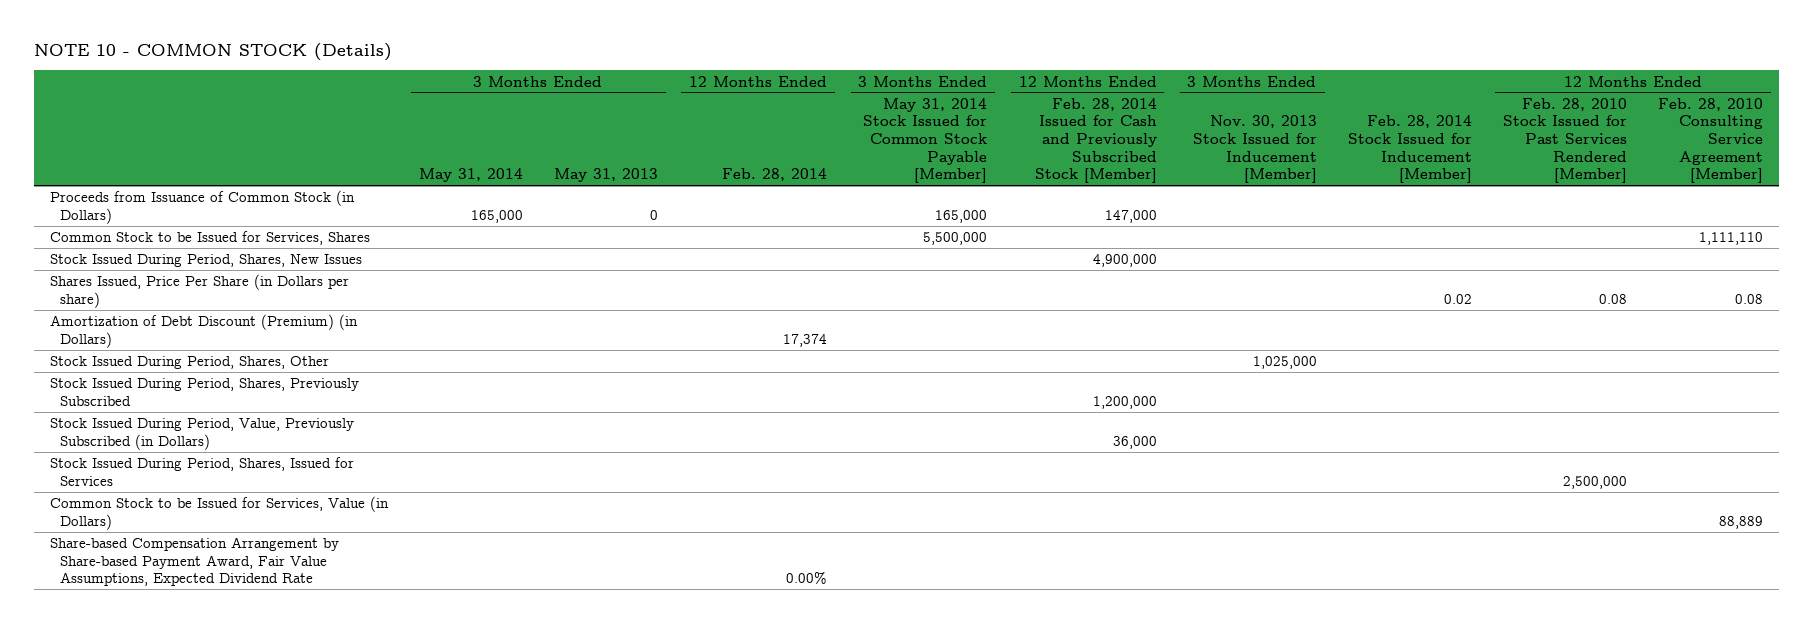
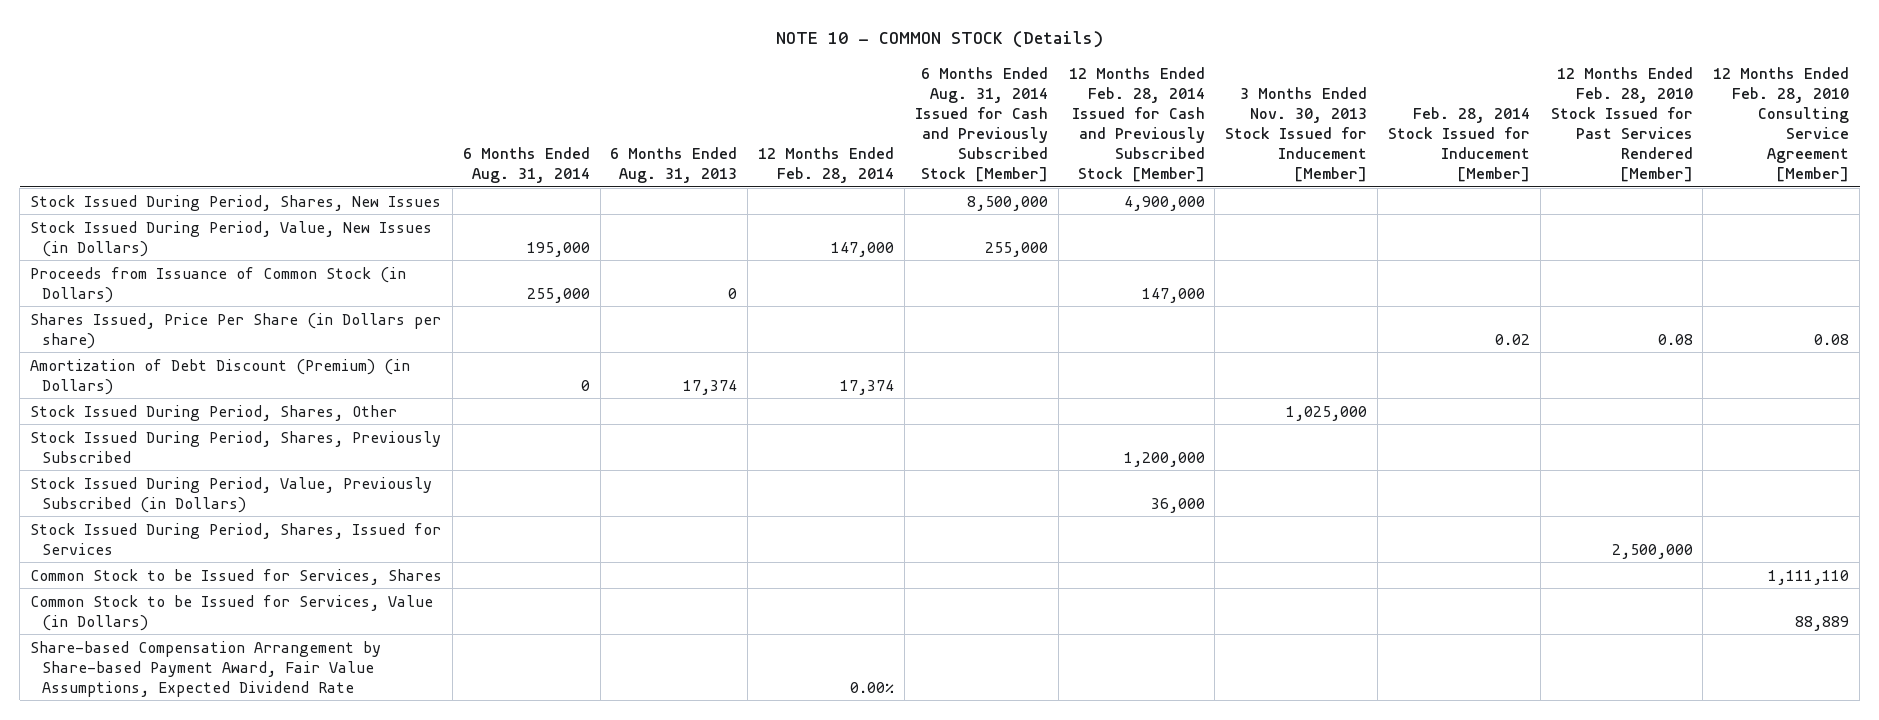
- | 3 Months Ended May 31, 2014 | 3 Months Ended May 31, 2013 | 12 Months Ended Feb. 28, 2014 | 3 Months Ended May 31, 2014 Stock Issued for Common Stock Payable [Member] | 12 Months Ended Feb. 28, 2014 Issued for Cash and Previously Subscribed Stock [Member] | 3 Months Ended Nov. 30, 2013 Stock Issued for Inducement [Member] | Feb. 28, 2014 Stock Issued for Inducement [Member] | 12 Months Ended Feb. 28, 2010 Stock Issued for Past Services Rendered [Member] | 12 Months Ended Feb. 28, 2010 Consulting Service Agreement [Member]
+ | 6 Months Ended Aug. 31, 2014 | 6 Months Ended Aug. 31, 2013 | 12 Months Ended Feb. 28, 2014 | 6 Months Ended Aug. 31, 2014 Issued for Cash and Previously Subscribed Stock [Member] | 12 Months Ended Feb. 28, 2014 Issued for Cash and Previously Subscribed Stock [Member] | 3 Months Ended Nov. 30, 2013 Stock Issued for Inducement [Member] | Feb. 28, 2014 Stock Issued for Inducement [Member] | 12 Months Ended Feb. 28, 2010 Stock Issued for Past Services Rendered [Member] | 12 Months Ended Feb. 28, 2010 Consulting Service Agreement [Member]
+ Stock Issued During Period, Value, New Issues (in Dollars) | 195,000 | | 147,000 | 255,000 | | | | |
moved down: Proceeds from Issuance of Common Stock (in Dollars) | 255,000 | 0 | | | 147,000 | | | |
moved down: Common Stock to be Issued for Services, Shares | | | | | | | | | 1,111,110

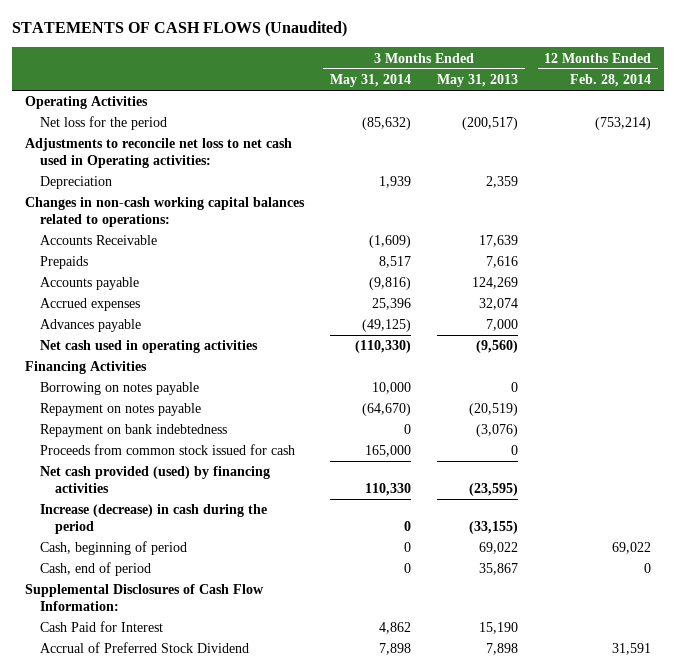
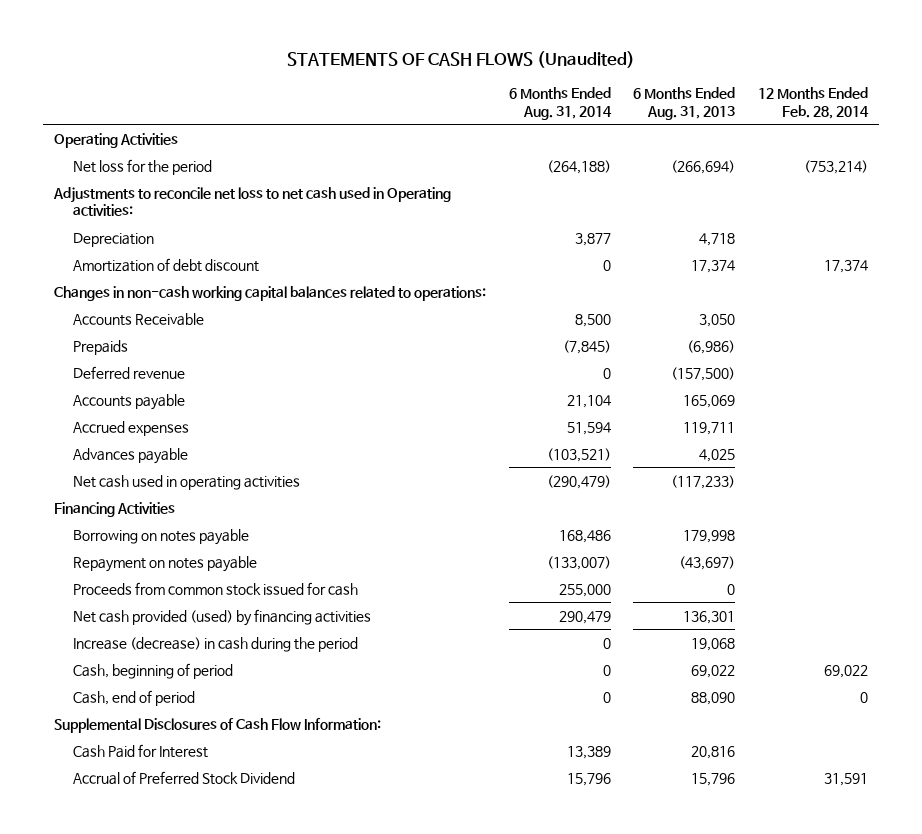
- | 3 Months Ended May 31, 2014 | 3 Months Ended May 31, 2013 | 12 Months Ended Feb. 28, 2014
+ | 6 Months Ended Aug. 31, 2014 | 6 Months Ended Aug. 31, 2013 | 12 Months Ended Feb. 28, 2014
+ Amortization of debt discount | 0 | 17,374 | 17,374
+ Deferred revenue | 0 | (157,500) |
- Repayment on bank indebtedness | 0 | (3,076) |

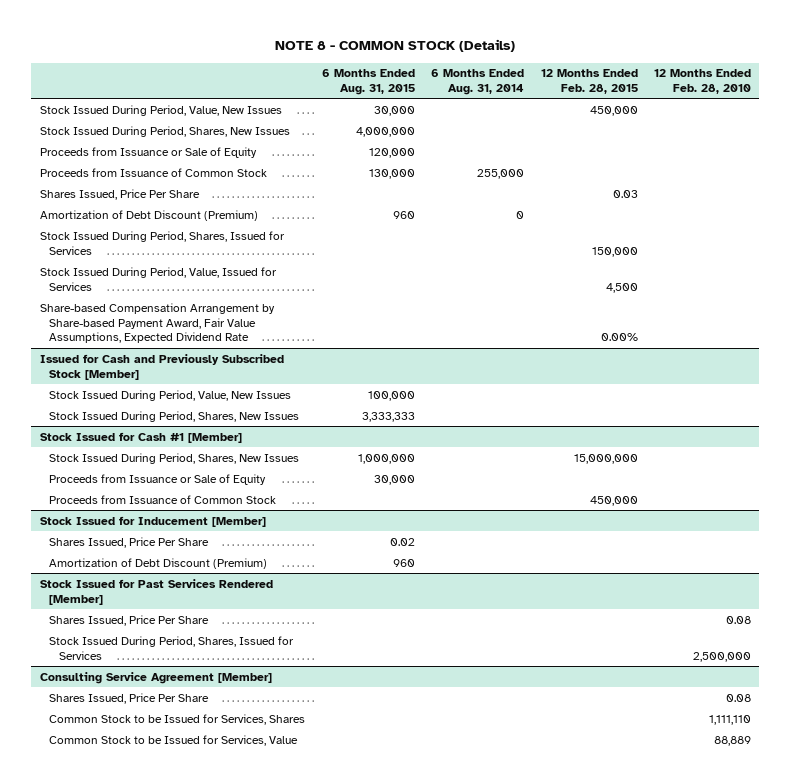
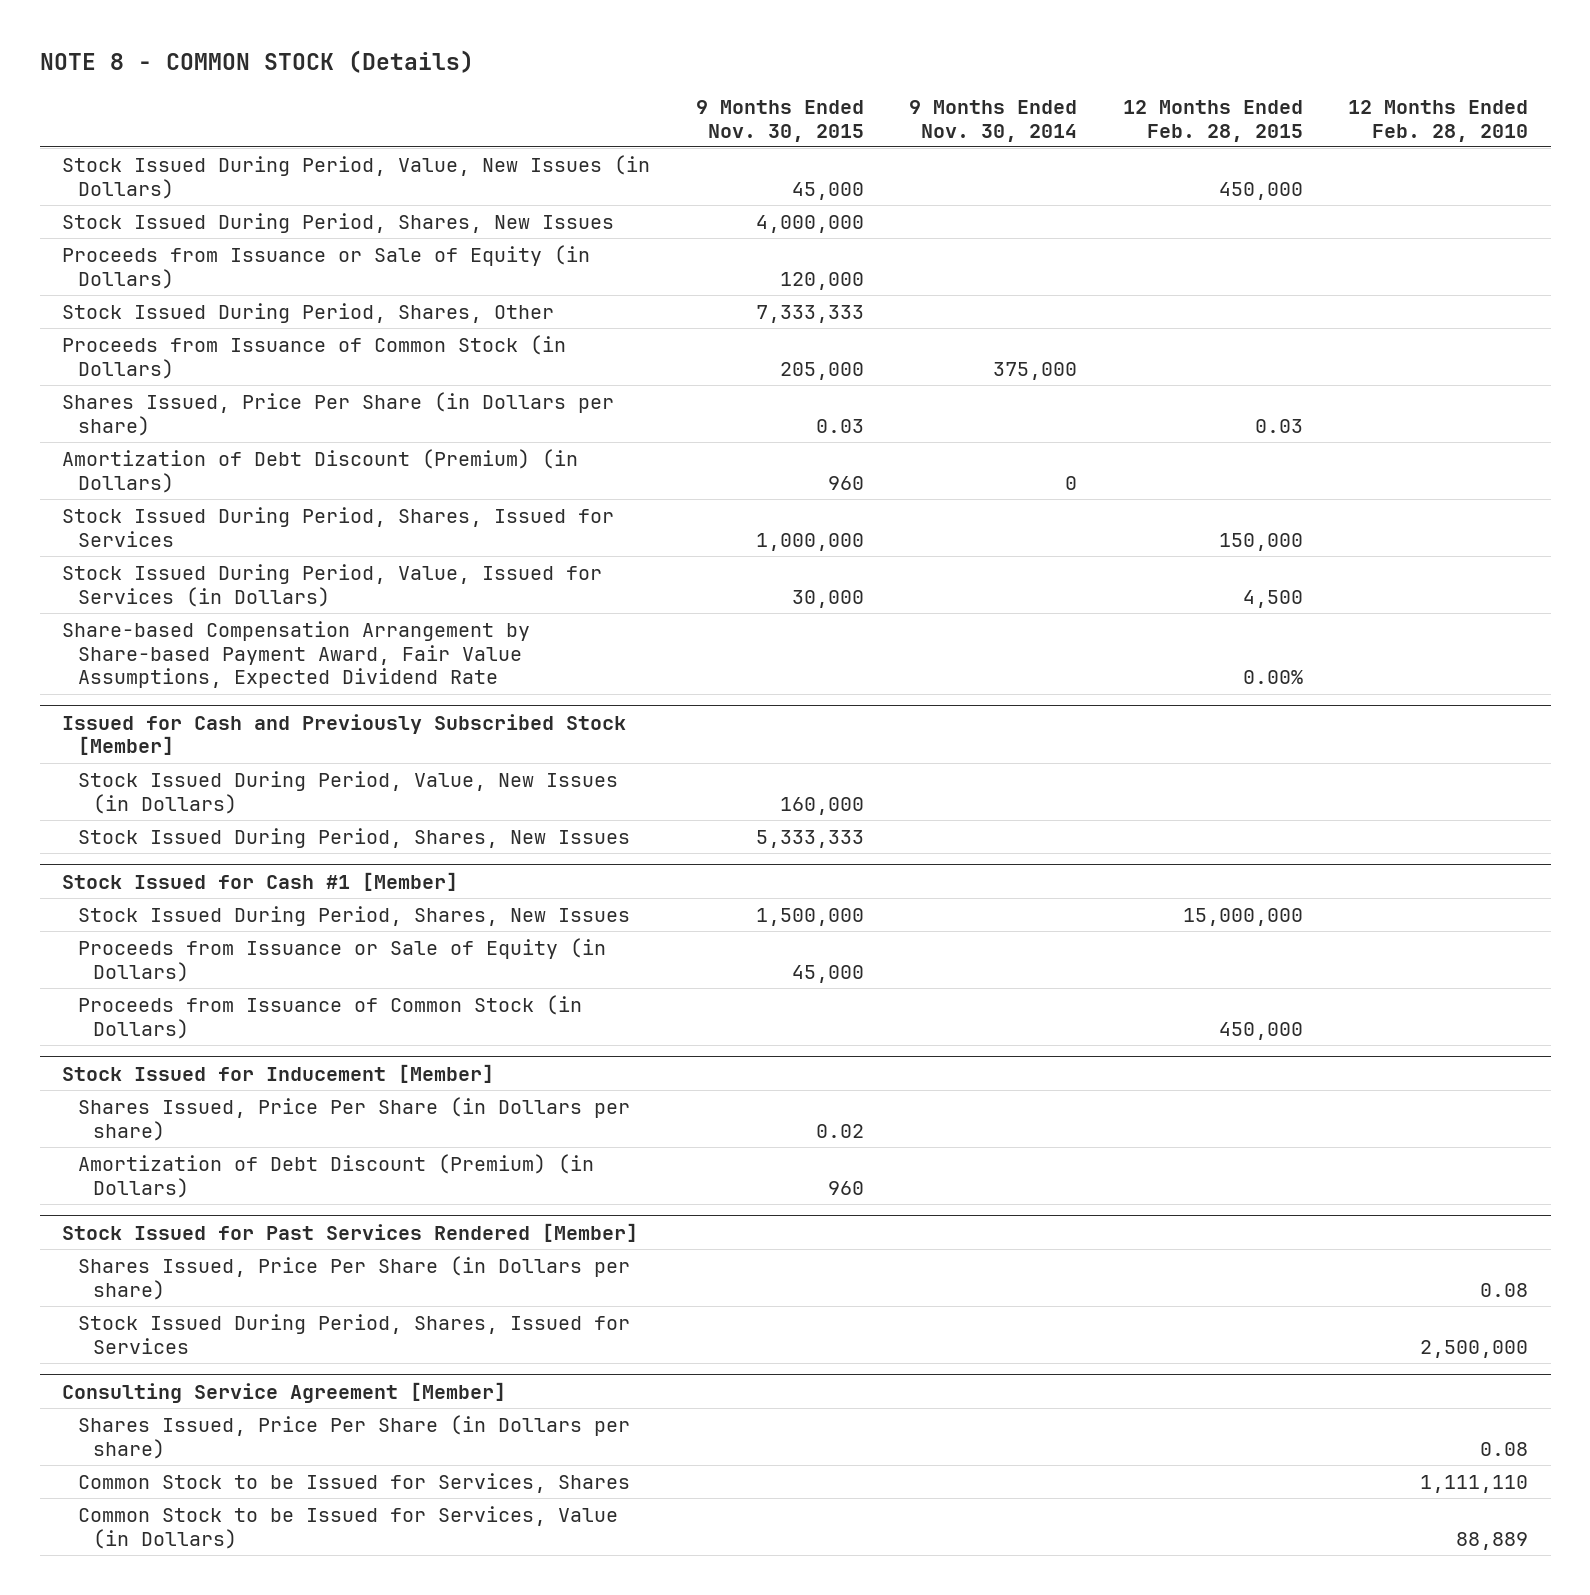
- | 6 Months Ended Aug. 31, 2015 | 6 Months Ended Aug. 31, 2014 | 12 Months Ended Feb. 28, 2015 | 12 Months Ended Feb. 28, 2010
+ | 9 Months Ended Nov. 30, 2015 | 9 Months Ended Nov. 30, 2014 | 12 Months Ended Feb. 28, 2015 | 12 Months Ended Feb. 28, 2010
- Stock Issued During Period, Value, New Issues | 30,000 | | 450,000 |
+ Stock Issued During Period, Value, New Issues (in Dollars) | 45,000 | | 450,000 |
- Proceeds from Issuance or Sale of Equity | 120,000 | | |
- Proceeds from Issuance of Common Stock | 130,000 | 255,000 | |
- Shares Issued, Price Per Share | | | 0.03 |
- Amortization of Debt Discount (Premium) | 960 | 0 | |
+ Proceeds from Issuance or Sale of Equity (in Dollars) | 120,000 | | |
+ Stock Issued During Period, Shares, Other | 7,333,333 | | |
+ Proceeds from Issuance of Common Stock (in Dollars) | 205,000 | 375,000 | |
+ Shares Issued, Price Per Share (in Dollars per share) | 0.03 | | 0.03 |
+ Amortization of Debt Discount (Premium) (in Dollars) | 960 | 0 | |
- Stock Issued During Period, Value, Issued for Services | | | 4,500 |
+ Stock Issued During Period, Value, Issued for Services (in Dollars) | 30,000 | | 4,500 |
@ Issued for Cash and Previously Subscribed Stock [Member]
- Stock Issued During Period, Value, New Issues | 100,000 | | |
+ Stock Issued During Period, Value, New Issues (in Dollars) | 160,000 | | |
@ Stock Issued for Cash #1 [Member]
- Proceeds from Issuance or Sale of Equity | 30,000 | | |
- Proceeds from Issuance of Common Stock | | | 450,000 |
+ Proceeds from Issuance or Sale of Equity (in Dollars) | 45,000 | | |
+ Proceeds from Issuance of Common Stock (in Dollars) | | | 450,000 |
@ Stock Issued for Inducement [Member]
- Shares Issued, Price Per Share | 0.02 | | |
- Amortization of Debt Discount (Premium) | 960 | | |
+ Shares Issued, Price Per Share (in Dollars per share) | 0.02 | | |
+ Amortization of Debt Discount (Premium) (in Dollars) | 960 | | |
@ Stock Issued for Past Services Rendered [Member]
- Shares Issued, Price Per Share | | | | 0.08
+ Shares Issued, Price Per Share (in Dollars per share) | | | | 0.08
@ Consulting Service Agreement [Member]
- Shares Issued, Price Per Share | | | | 0.08
+ Shares Issued, Price Per Share (in Dollars per share) | | | | 0.08
- Common Stock to be Issued for Services, Value | | | | 88,889
+ Common Stock to be Issued for Services, Value (in Dollars) | | | | 88,889

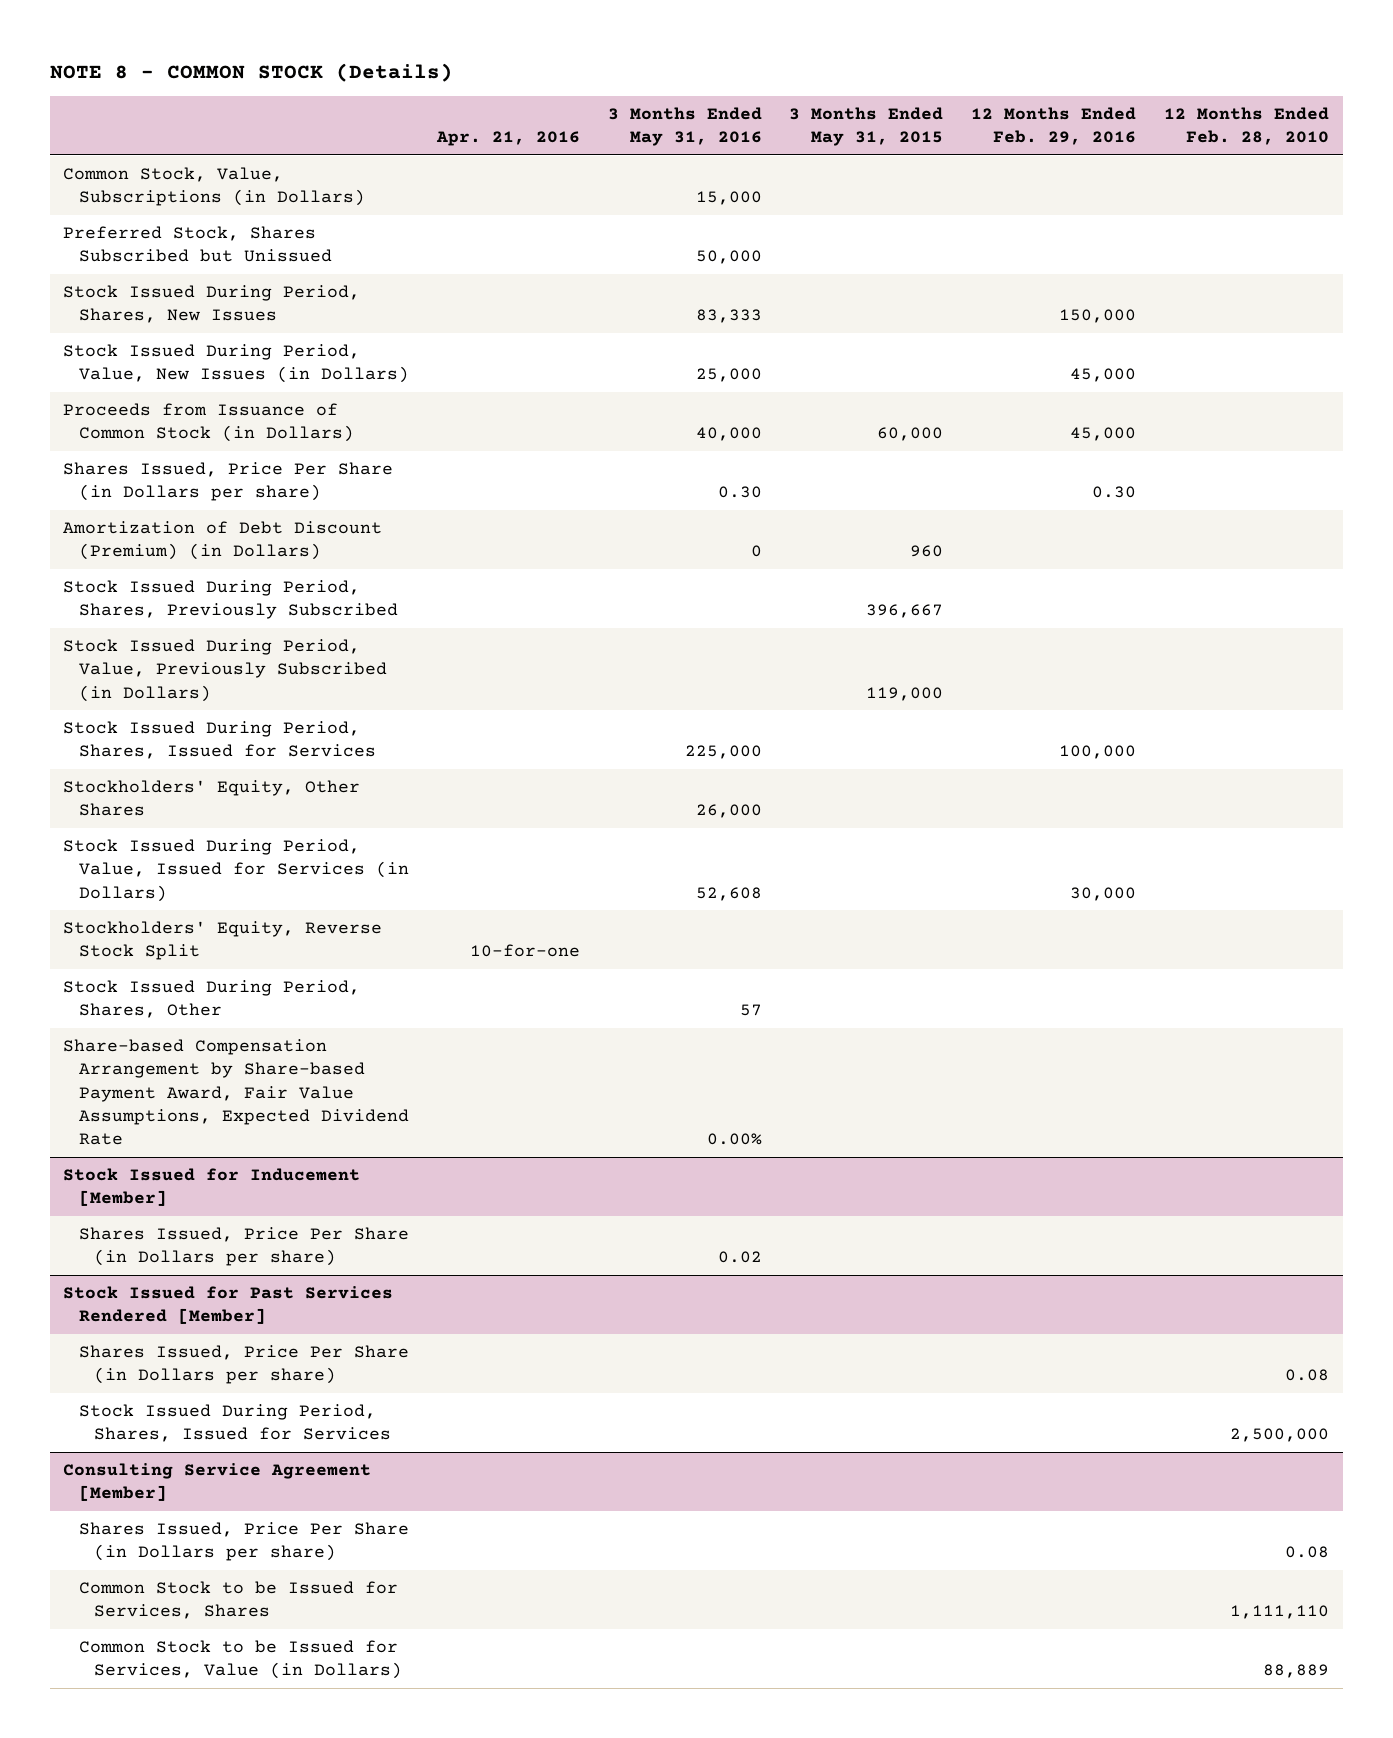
- | 9 Months Ended Nov. 30, 2015 | 9 Months Ended Nov. 30, 2014 | 12 Months Ended Feb. 28, 2015 | 12 Months Ended Feb. 28, 2010
+ | Apr. 21, 2016 | 3 Months Ended May 31, 2016 | 3 Months Ended May 31, 2015 | 12 Months Ended Feb. 29, 2016 | 12 Months Ended Feb. 28, 2010
+ Common Stock, Value, Subscriptions (in Dollars) | | 15,000 | | |
+ Preferred Stock, Shares Subscribed but Unissued | | 50,000 | | |
- Proceeds from Issuance or Sale of Equity (in Dollars) | 120,000 | | |
moved down: Stock Issued During Period, Value, New Issues (in Dollars) | | 25,000 | | 45,000 |
+ Stock Issued During Period, Shares, Previously Subscribed | | | 396,667 | |
+ Stock Issued During Period, Value, Previously Subscribed (in Dollars) | | | 119,000 | |
+ Stockholders' Equity, Other Shares | | 26,000 | | |
+ Stockholders' Equity, Reverse Stock Split | 10-for-one | | | |
moved down: Stock Issued During Period, Shares, Other | | 57 | | |
- Issued for Cash and Previously Subscribed Stock [Member]
- Stock Issued During Period, Value, New Issues (in Dollars) | 160,000 | | |
- Stock Issued During Period, Shares, New Issues | 5,333,333 | | |
- Stock Issued for Cash #1 [Member]
- Stock Issued During Period, Shares, New Issues | 1,500,000 | | 15,000,000 |
- Proceeds from Issuance or Sale of Equity (in Dollars) | 45,000 | | |
- Proceeds from Issuance of Common Stock (in Dollars) | | | 450,000 |
@ Stock Issued for Inducement [Member]
- Amortization of Debt Discount (Premium) (in Dollars) | 960 | | |

